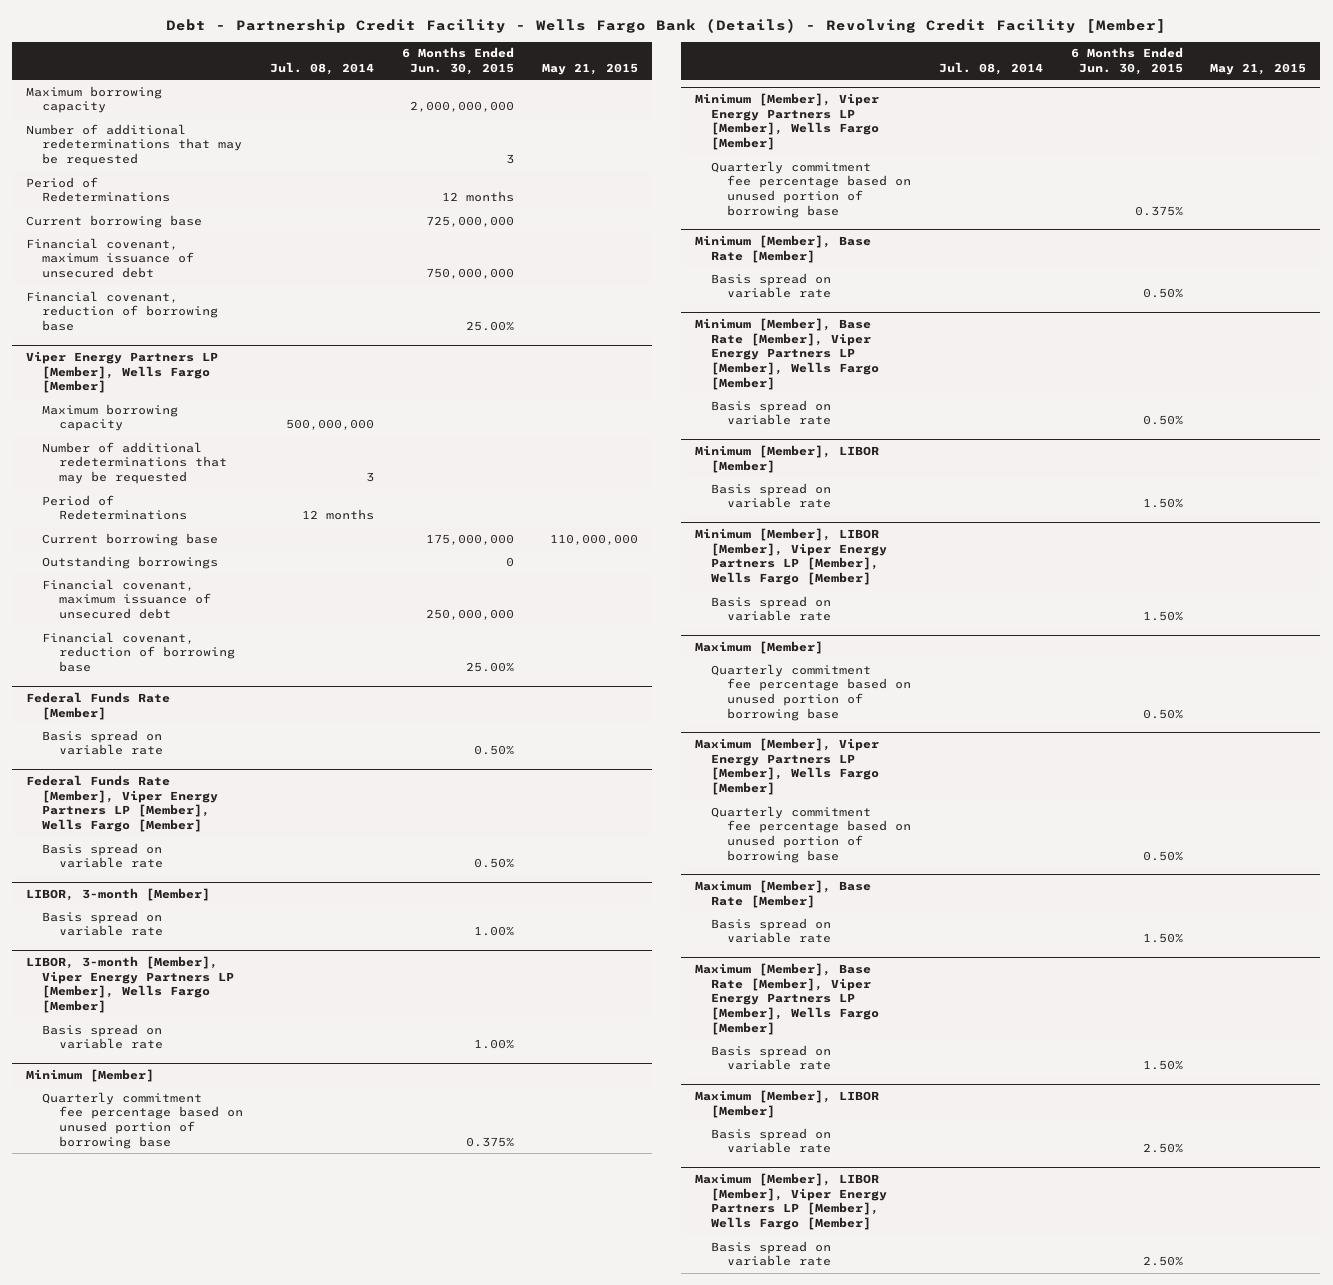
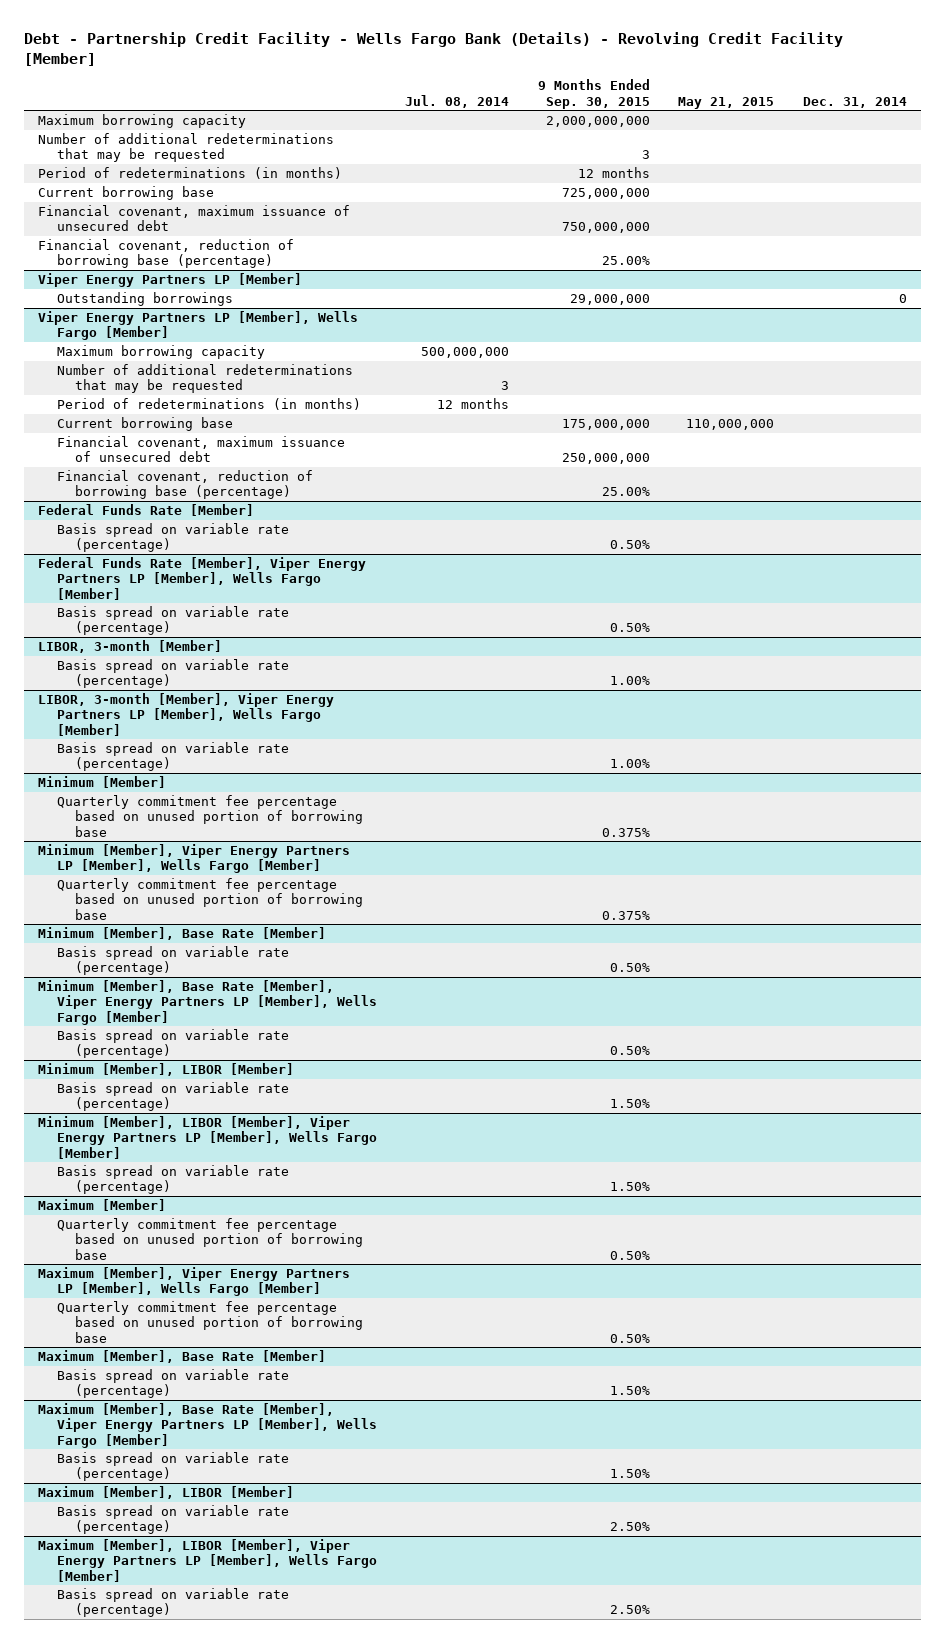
- | Jul. 08, 2014 | 6 Months Ended Jun. 30, 2015 | May 21, 2015
+ | Jul. 08, 2014 | 9 Months Ended Sep. 30, 2015 | May 21, 2015 | Dec. 31, 2014
- Period of Redeterminations | | 12 months |
+ Period of redeterminations (in months) | | 12 months | |
- Financial covenant, reduction of borrowing base | | 25.00% |
+ Financial covenant, reduction of borrowing base (percentage) | | 25.00% | |
+ Viper Energy Partners LP [Member]
+ Outstanding borrowings | | 29,000,000 | | 0
@ Viper Energy Partners LP [Member], Wells Fargo [Member]
- Period of Redeterminations | 12 months | |
+ Period of redeterminations (in months) | 12 months | | |
- Outstanding borrowings | | 0 |
- Financial covenant, reduction of borrowing base | | 25.00% |
+ Financial covenant, reduction of borrowing base (percentage) | | 25.00% | |
@ Federal Funds Rate [Member]
- Basis spread on variable rate | | 0.50% |
+ Basis spread on variable rate (percentage) | | 0.50% | |
@ Federal Funds Rate [Member], Viper Energy Partners LP [Member], Wells Fargo [Member]
- Basis spread on variable rate | | 0.50% |
+ Basis spread on variable rate (percentage) | | 0.50% | |
@ LIBOR, 3-month [Member]
- Basis spread on variable rate | | 1.00% |
+ Basis spread on variable rate (percentage) | | 1.00% | |
@ LIBOR, 3-month [Member], Viper Energy Partners LP [Member], Wells Fargo [Member]
- Basis spread on variable rate | | 1.00% |
+ Basis spread on variable rate (percentage) | | 1.00% | |
@ Minimum [Member], Base Rate [Member]
- Basis spread on variable rate | | 0.50% |
+ Basis spread on variable rate (percentage) | | 0.50% | |
@ Minimum [Member], Base Rate [Member], Viper Energy Partners LP [Member], Wells Fargo [Member]
- Basis spread on variable rate | | 0.50% |
+ Basis spread on variable rate (percentage) | | 0.50% | |
@ Minimum [Member], LIBOR [Member]
- Basis spread on variable rate | | 1.50% |
+ Basis spread on variable rate (percentage) | | 1.50% | |
@ Minimum [Member], LIBOR [Member], Viper Energy Partners LP [Member], Wells Fargo [Member]
- Basis spread on variable rate | | 1.50% |
+ Basis spread on variable rate (percentage) | | 1.50% | |
@ Maximum [Member], Base Rate [Member]
- Basis spread on variable rate | | 1.50% |
+ Basis spread on variable rate (percentage) | | 1.50% | |
@ Maximum [Member], Base Rate [Member], Viper Energy Partners LP [Member], Wells Fargo [Member]
- Basis spread on variable rate | | 1.50% |
+ Basis spread on variable rate (percentage) | | 1.50% | |
@ Maximum [Member], LIBOR [Member]
- Basis spread on variable rate | | 2.50% |
+ Basis spread on variable rate (percentage) | | 2.50% | |
@ Maximum [Member], LIBOR [Member], Viper Energy Partners LP [Member], Wells Fargo [Member]
- Basis spread on variable rate | | 2.50% |
+ Basis spread on variable rate (percentage) | | 2.50% | |

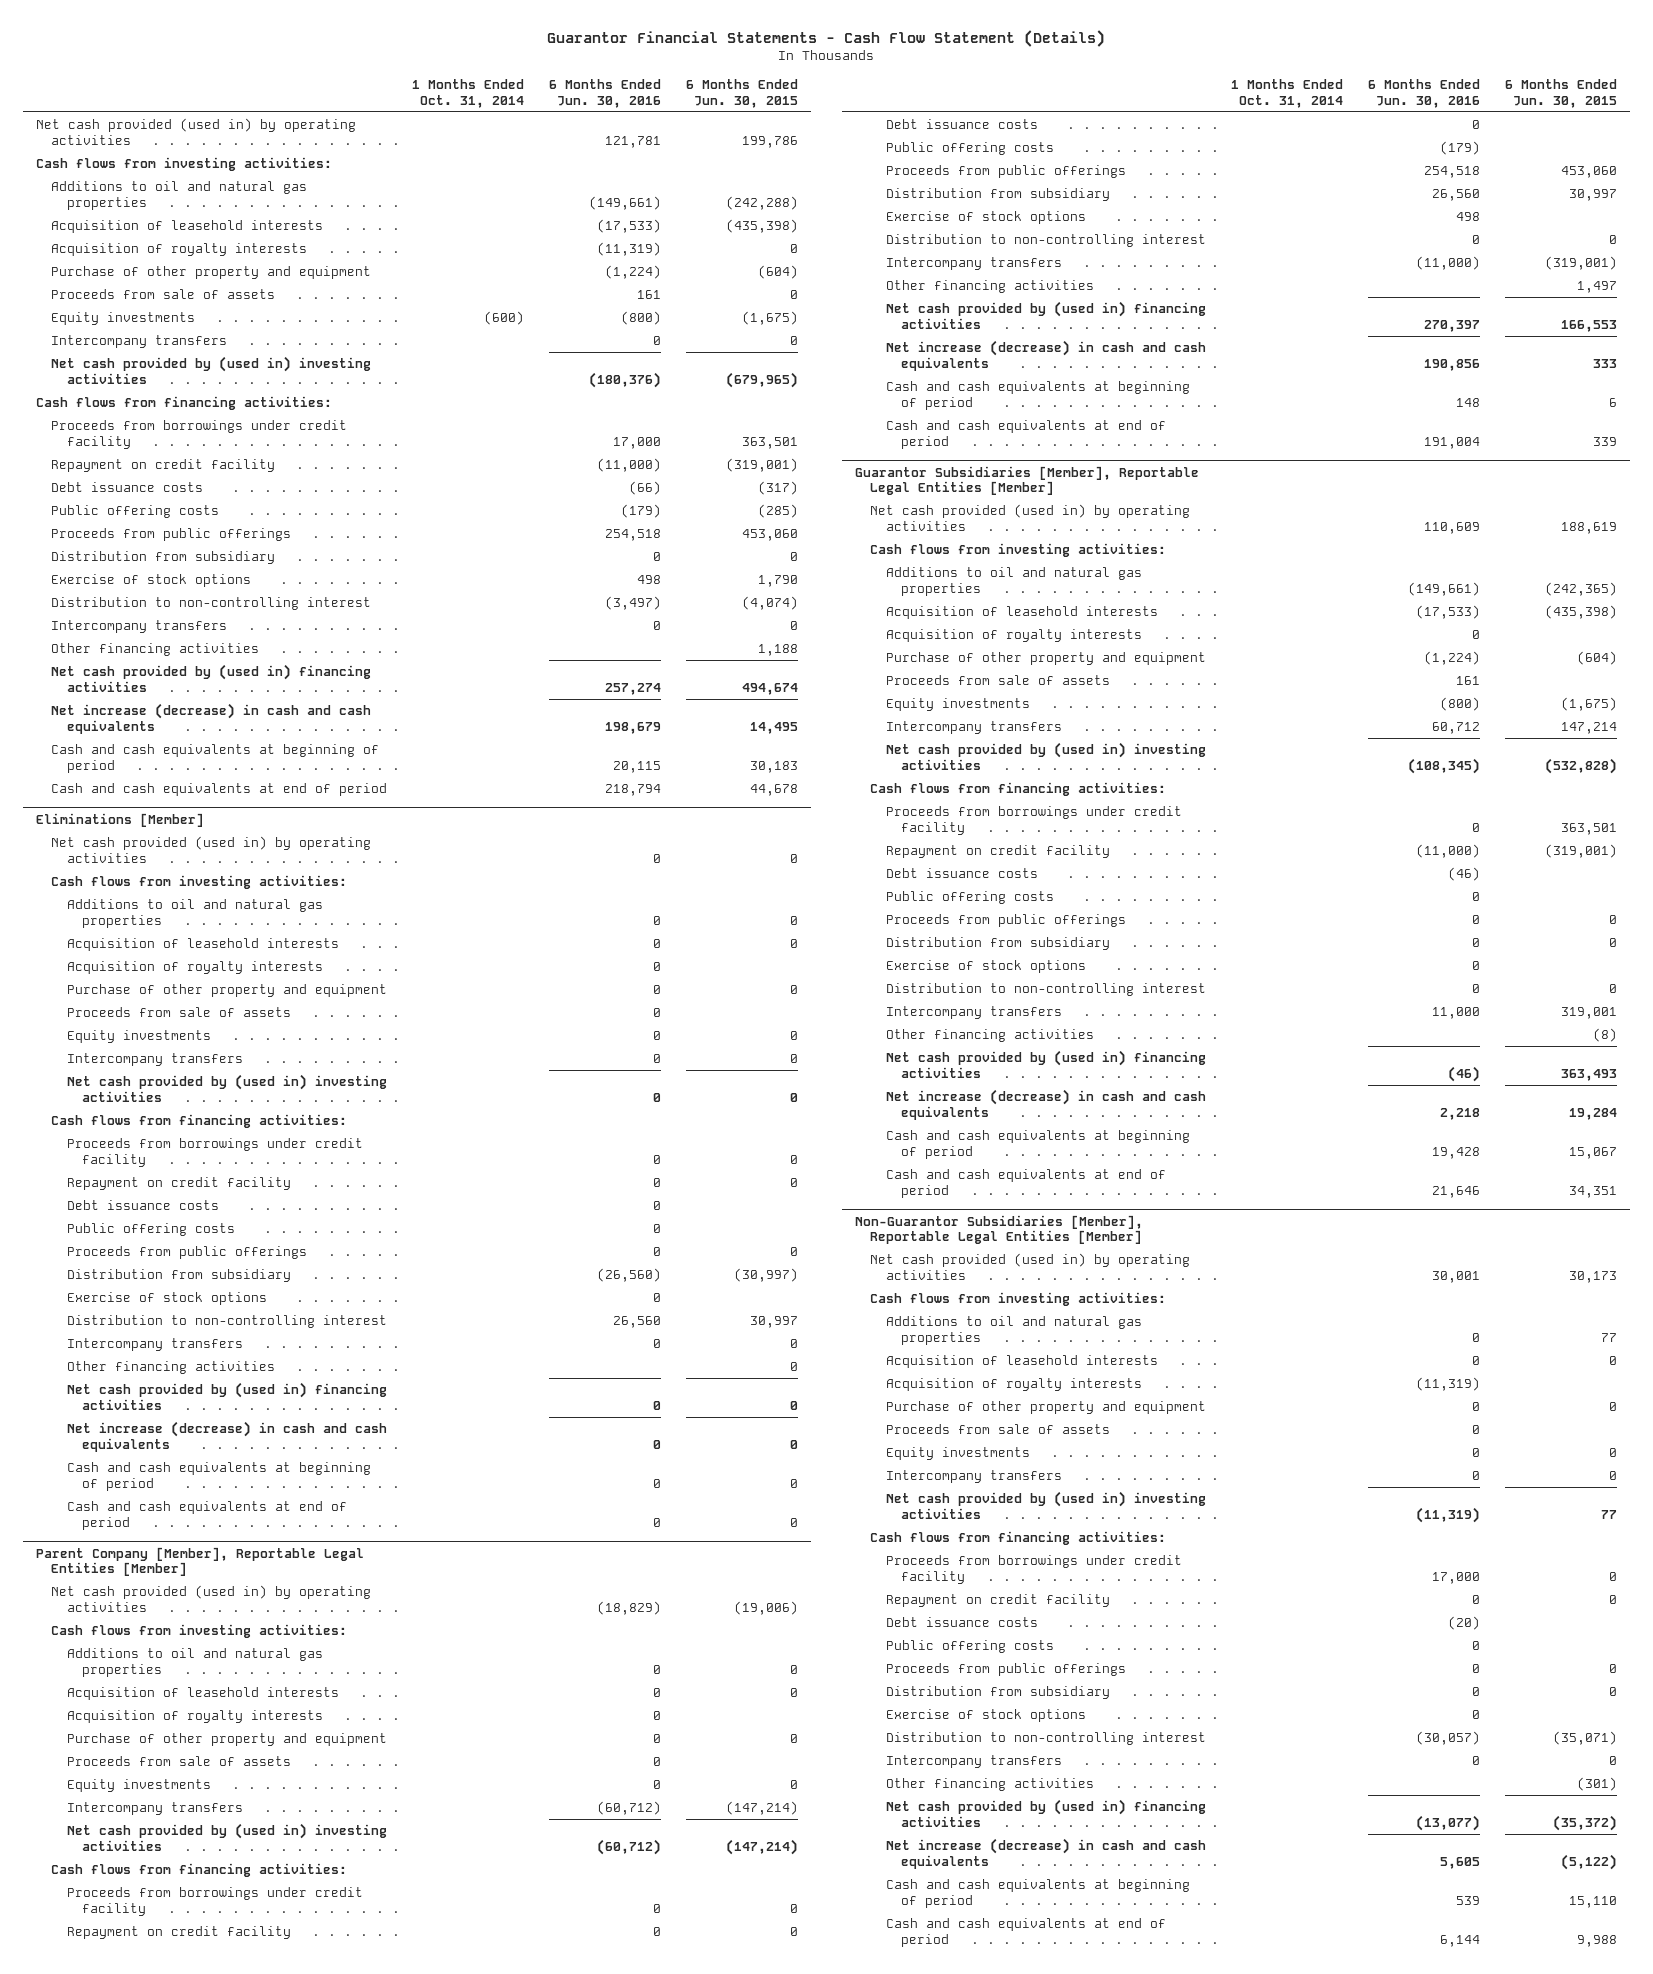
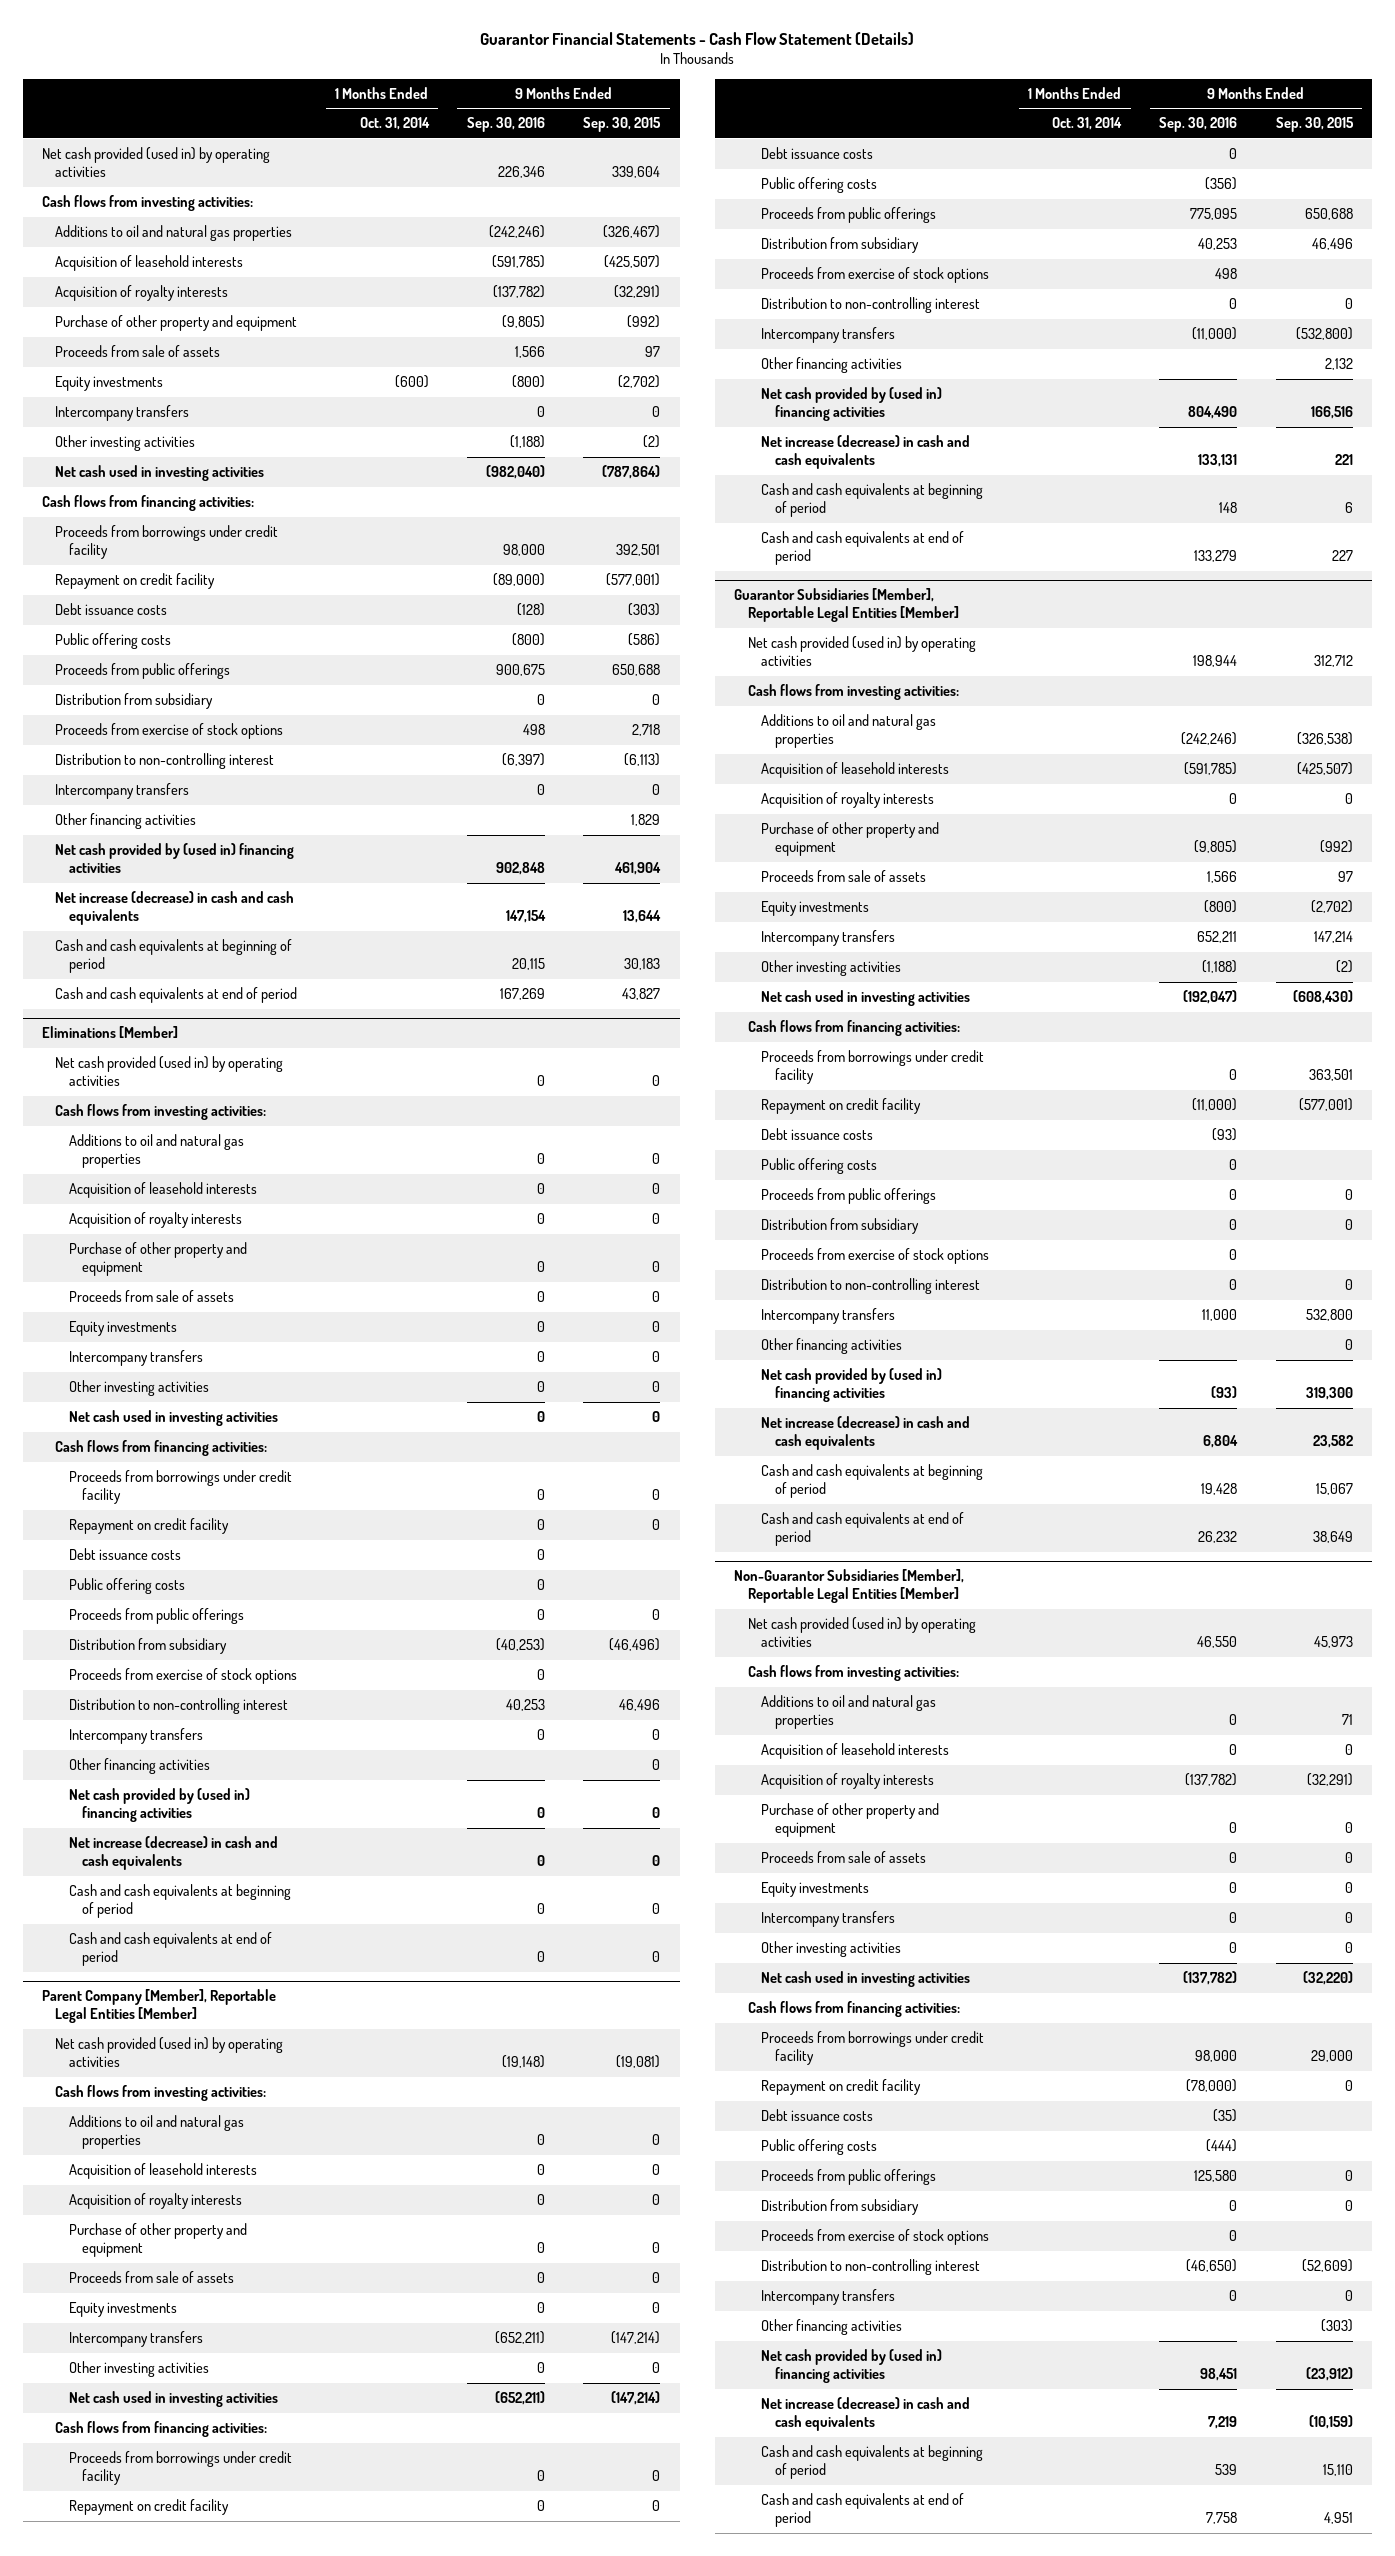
- | 1 Months Ended Oct. 31, 2014 | 6 Months Ended Jun. 30, 2016 | 6 Months Ended Jun. 30, 2015
+ | 1 Months Ended Oct. 31, 2014 | 9 Months Ended Sep. 30, 2016 | 9 Months Ended Sep. 30, 2015
- Net cash provided by (used in) investing activities | | (180,376) | (679,965)
+ Other investing activities | | (1,188) | (2)
+ Net cash used in investing activities | | (982,040) | (787,864)
- Exercise of stock options | | 498 | 1,790
+ Proceeds from exercise of stock options | | 498 | 2,718
@ Eliminations [Member]
- Net cash provided by (used in) investing activities | | 0 | 0
+ Other investing activities | | 0 | 0
+ Net cash used in investing activities | | 0 | 0
- Exercise of stock options | | 0 |
+ Proceeds from exercise of stock options | | 0 |
@ Parent Company [Member], Reportable Legal Entities [Member]
- Net cash provided by (used in) investing activities | | (60,712) | (147,214)
+ Other investing activities | | 0 | 0
+ Net cash used in investing activities | | (652,211) | (147,214)
- Exercise of stock options | | 498 |
+ Proceeds from exercise of stock options | | 498 |
@ Guarantor Subsidiaries [Member], Reportable Legal Entities [Member]
- Net cash provided by (used in) investing activities | | (108,345) | (532,828)
+ Other investing activities | | (1,188) | (2)
+ Net cash used in investing activities | | (192,047) | (608,430)
- Exercise of stock options | | 0 |
+ Proceeds from exercise of stock options | | 0 |
@ Non-Guarantor Subsidiaries [Member], Reportable Legal Entities [Member]
- Net cash provided by (used in) investing activities | | (11,319) | 77
+ Other investing activities | | 0 | 0
+ Net cash used in investing activities | | (137,782) | (32,220)
- Exercise of stock options | | 0 |
+ Proceeds from exercise of stock options | | 0 |

